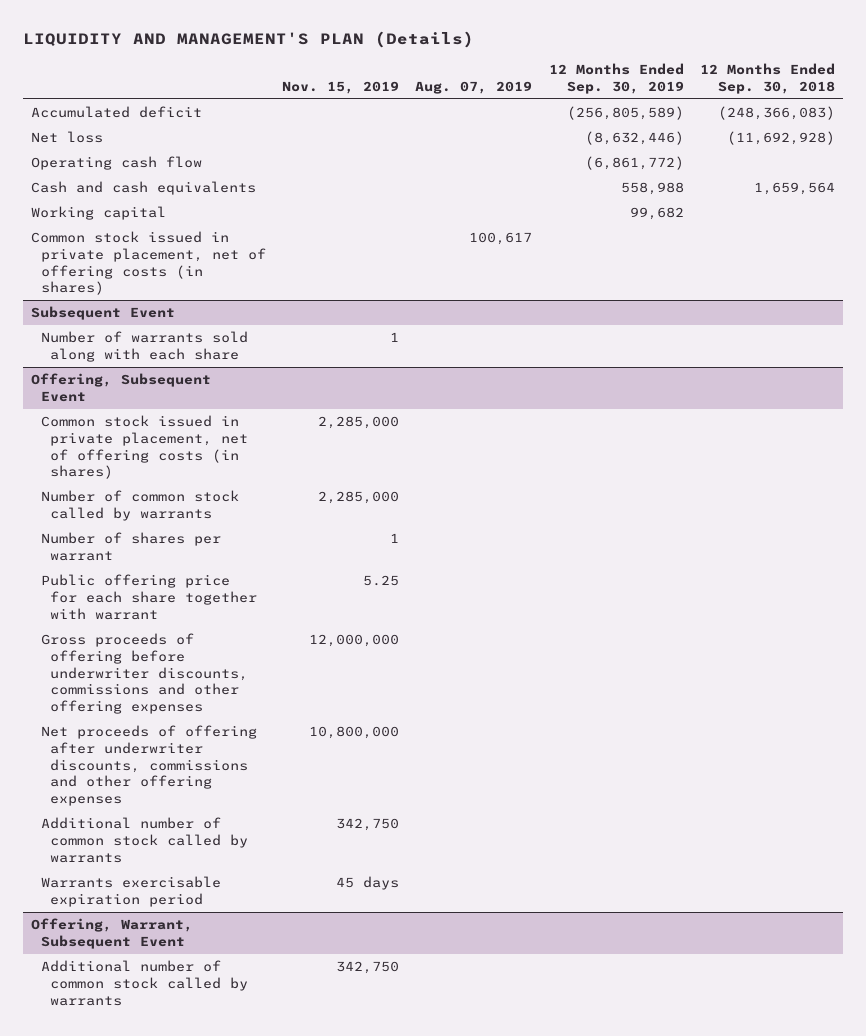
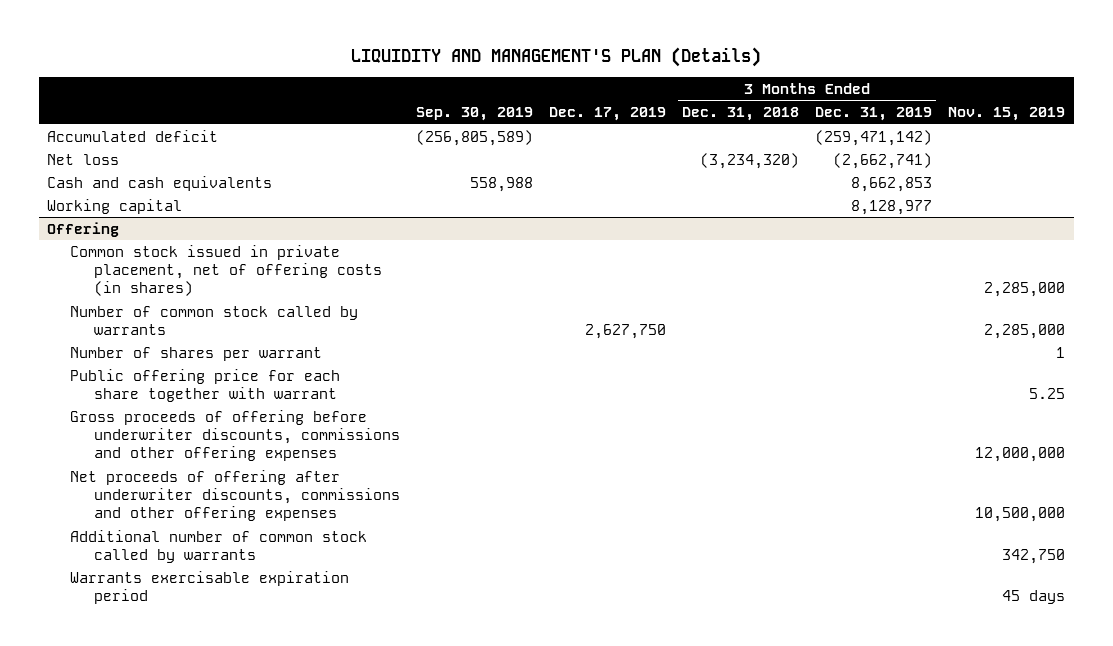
- | Nov. 15, 2019 | Aug. 07, 2019 | 12 Months Ended Sep. 30, 2019 | 12 Months Ended Sep. 30, 2018
+ | Sep. 30, 2019 | Dec. 17, 2019 | 3 Months Ended Dec. 31, 2018 | 3 Months Ended Dec. 31, 2019 | Nov. 15, 2019
- Operating cash flow | | | (6,861,772) |
- Common stock issued in private placement, net of offering costs (in shares) | | 100,617 | |
- Subsequent Event
- Number of warrants sold along with each share | 1 | | |
- Offering, Subsequent Event
+ Offering
- Net proceeds of offering after underwriter discounts, commissions and other offering expenses | 10,800,000 | | |
+ Net proceeds of offering after underwriter discounts, commissions and other offering expenses | | | | | 10,500,000
- Offering, Warrant, Subsequent Event
- Additional number of common stock called by warrants | 342,750 | | |

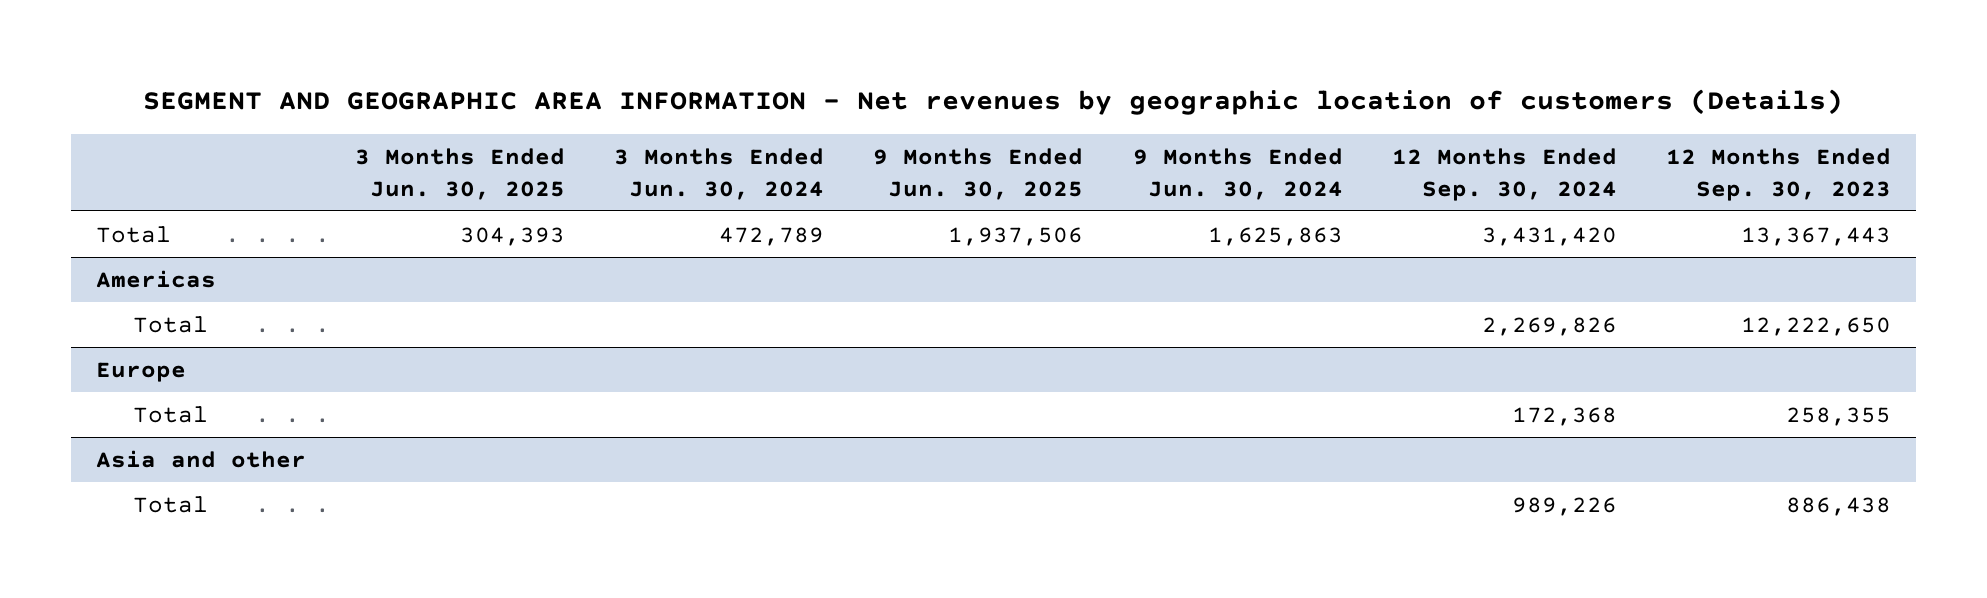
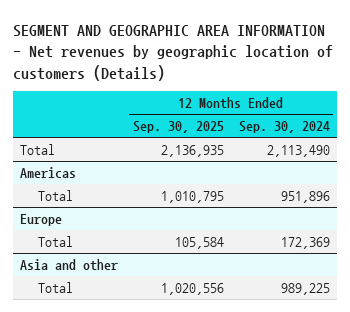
- | 3 Months Ended Jun. 30, 2025 | 3 Months Ended Jun. 30, 2024 | 9 Months Ended Jun. 30, 2025 | 9 Months Ended Jun. 30, 2024 | 12 Months Ended Sep. 30, 2024 | 12 Months Ended Sep. 30, 2023
+ | 12 Months Ended Sep. 30, 2025 | 12 Months Ended Sep. 30, 2024
- Total | 304,393 | 472,789 | 1,937,506 | 1,625,863 | 3,431,420 | 13,367,443
+ Total | 2,136,935 | 2,113,490
@ Americas
- Total | | | | | 2,269,826 | 12,222,650
+ Total | 1,010,795 | 951,896
@ Europe
- Total | | | | | 172,368 | 258,355
+ Total | 105,584 | 172,369
@ Asia and other
- Total | | | | | 989,226 | 886,438
+ Total | 1,020,556 | 989,225

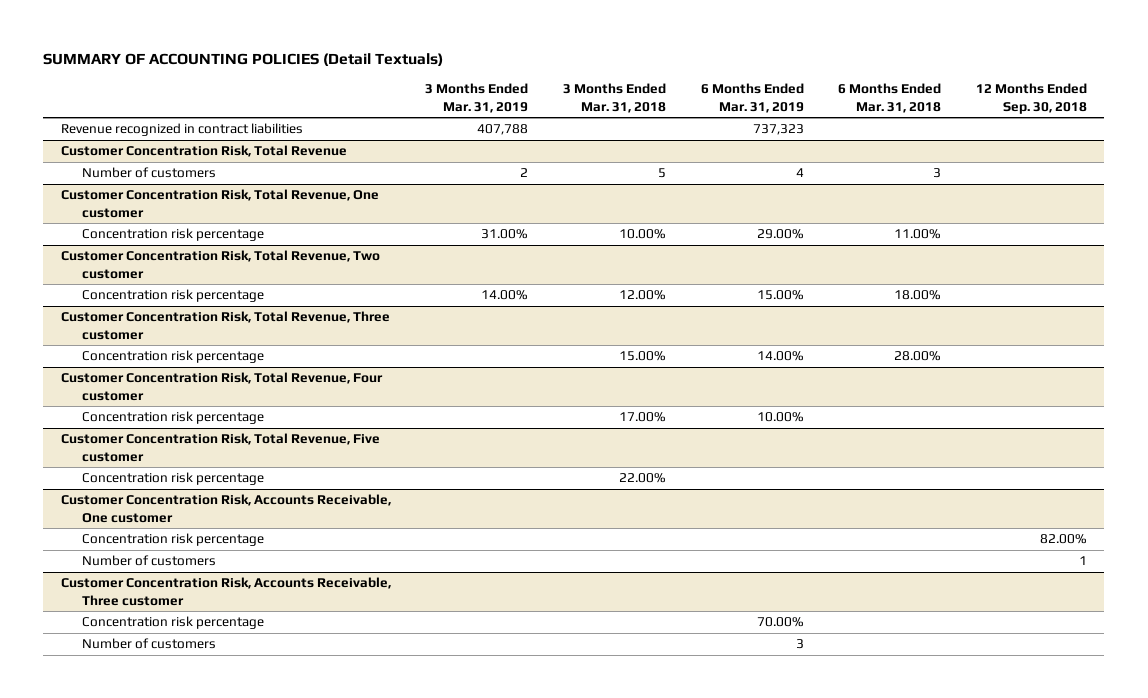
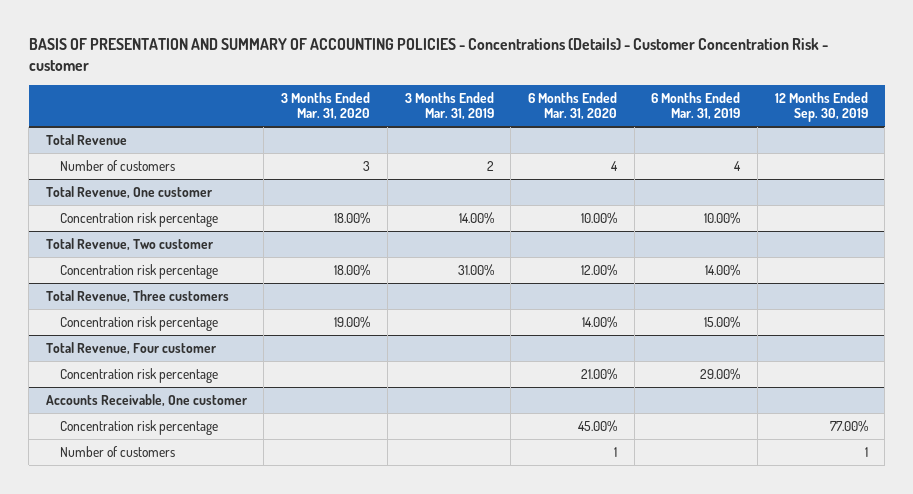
- SUMMARY OF ACCOUNTING POLICIES (Detail Textuals)
+ BASIS OF PRESENTATION AND SUMMARY OF ACCOUNTING POLICIES - Concentrations (Details) - Customer Concentration Risk - customer
- | 3 Months Ended Mar. 31, 2019 | 3 Months Ended Mar. 31, 2018 | 6 Months Ended Mar. 31, 2019 | 6 Months Ended Mar. 31, 2018 | 12 Months Ended Sep. 30, 2018
+ | 3 Months Ended Mar. 31, 2020 | 3 Months Ended Mar. 31, 2019 | 6 Months Ended Mar. 31, 2020 | 6 Months Ended Mar. 31, 2019 | 12 Months Ended Sep. 30, 2019
- Revenue recognized in contract liabilities | 407,788 | | 737,323 | |
- Customer Concentration Risk, Total Revenue
+ Total Revenue
- Customer Concentration Risk, Total Revenue, One customer
- Concentration risk percentage | 31.00% | 10.00% | 29.00% | 11.00% |
- Customer Concentration Risk, Total Revenue, Two customer
- Concentration risk percentage | 14.00% | 12.00% | 15.00% | 18.00% |
- Customer Concentration Risk, Total Revenue, Three customer
- Concentration risk percentage | | 15.00% | 14.00% | 28.00% |
- Customer Concentration Risk, Total Revenue, Four customer
- Concentration risk percentage | | 17.00% | 10.00% | |
- Customer Concentration Risk, Total Revenue, Five customer
- Concentration risk percentage | | 22.00% | | |
- Customer Concentration Risk, Accounts Receivable, One customer
+ Total Revenue, One customer
+ Concentration risk percentage | 18.00% | 14.00% | 10.00% | 10.00% |
+ Total Revenue, Two customer
+ Concentration risk percentage | 18.00% | 31.00% | 12.00% | 14.00% |
+ Total Revenue, Three customers
+ Concentration risk percentage | 19.00% | | 14.00% | 15.00% |
+ Total Revenue, Four customer
+ Concentration risk percentage | | | 21.00% | 29.00% |
+ Accounts Receivable, One customer
- Customer Concentration Risk, Accounts Receivable, Three customer
- Concentration risk percentage | | | 70.00% | |
- Number of customers | | | 3 | |

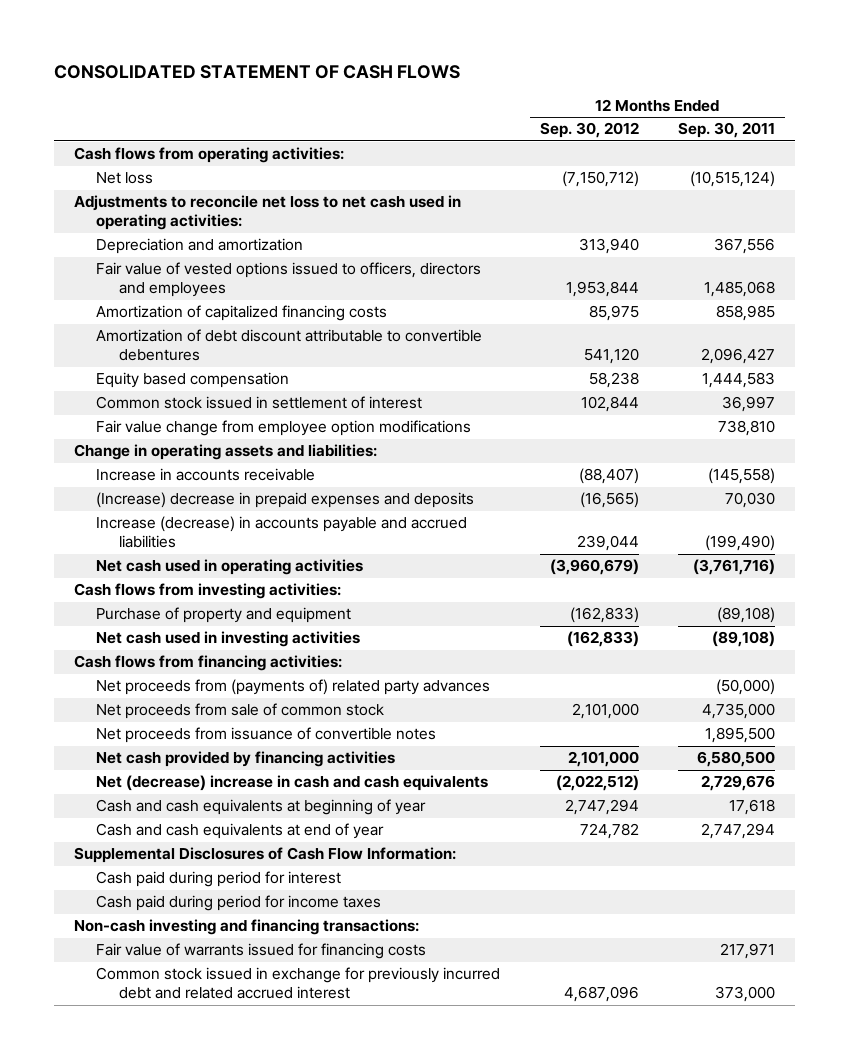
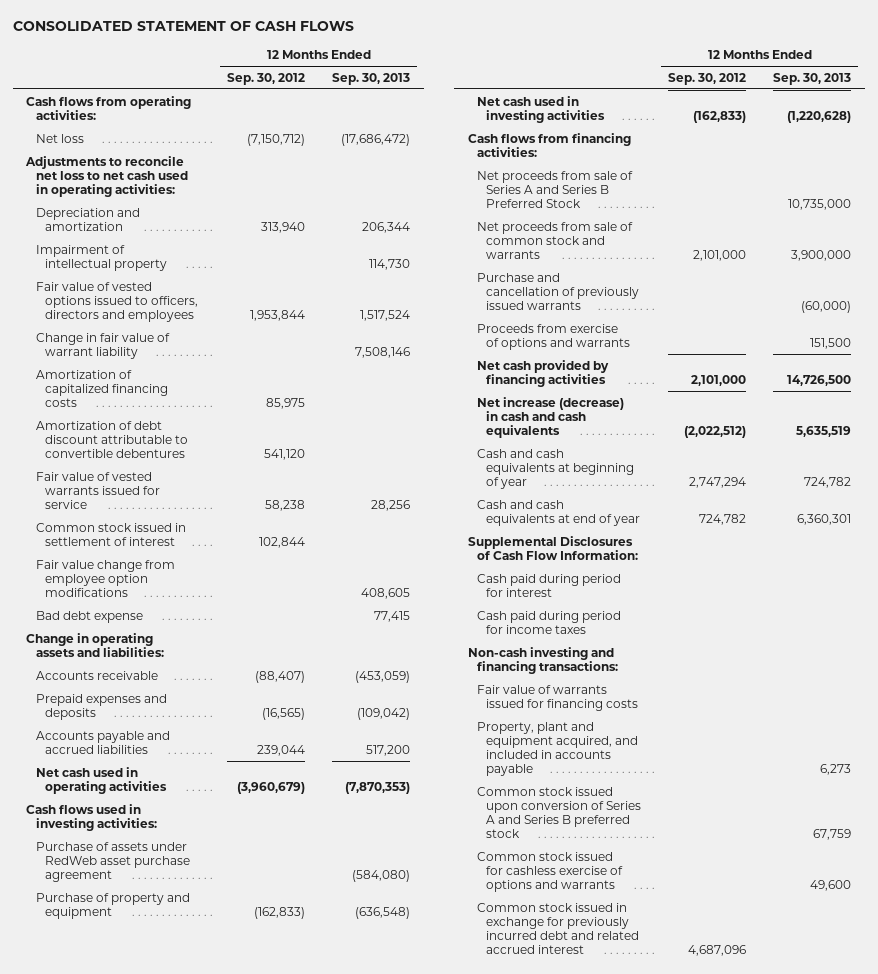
- | 12 Months Ended Sep. 30, 2012 | 12 Months Ended Sep. 30, 2011
+ | 12 Months Ended Sep. 30, 2012 | 12 Months Ended Sep. 30, 2013
+ Impairment of intellectual property | | 114,730
+ Change in fair value of warrant liability | | 7,508,146
- Equity based compensation | 58,238 | 1,444,583
+ Fair value of vested warrants issued for service | 58,238 | 28,256
+ Bad debt expense | | 77,415
- Increase in accounts receivable | (88,407) | (145,558)
- (Increase) decrease in prepaid expenses and deposits | (16,565) | 70,030
- Increase (decrease) in accounts payable and accrued liabilities | 239,044 | (199,490)
+ Accounts receivable | (88,407) | (453,059)
+ Prepaid expenses and deposits | (16,565) | (109,042)
+ Accounts payable and accrued liabilities | 239,044 | 517,200
- Cash flows from investing activities:
+ Cash flows used in investing activities:
+ Purchase of assets under RedWeb asset purchase agreement | | (584,080)
- Net proceeds from (payments of) related party advances | | (50,000)
- Net proceeds from sale of common stock | 2,101,000 | 4,735,000
- Net proceeds from issuance of convertible notes | | 1,895,500
+ Net proceeds from sale of Series A and Series B Preferred Stock | | 10,735,000
+ Net proceeds from sale of common stock and warrants | 2,101,000 | 3,900,000
+ Purchase and cancellation of previously issued warrants | | (60,000)
+ Proceeds from exercise of options and warrants | | 151,500
- Net (decrease) increase in cash and cash equivalents | (2,022,512) | 2,729,676
+ Net increase (decrease) in cash and cash equivalents | (2,022,512) | 5,635,519
+ Property, plant and equipment acquired, and included in accounts payable | | 6,273
+ Common stock issued upon conversion of Series A and Series B preferred stock | | 67,759
+ Common stock issued for cashless exercise of options and warrants | | 49,600

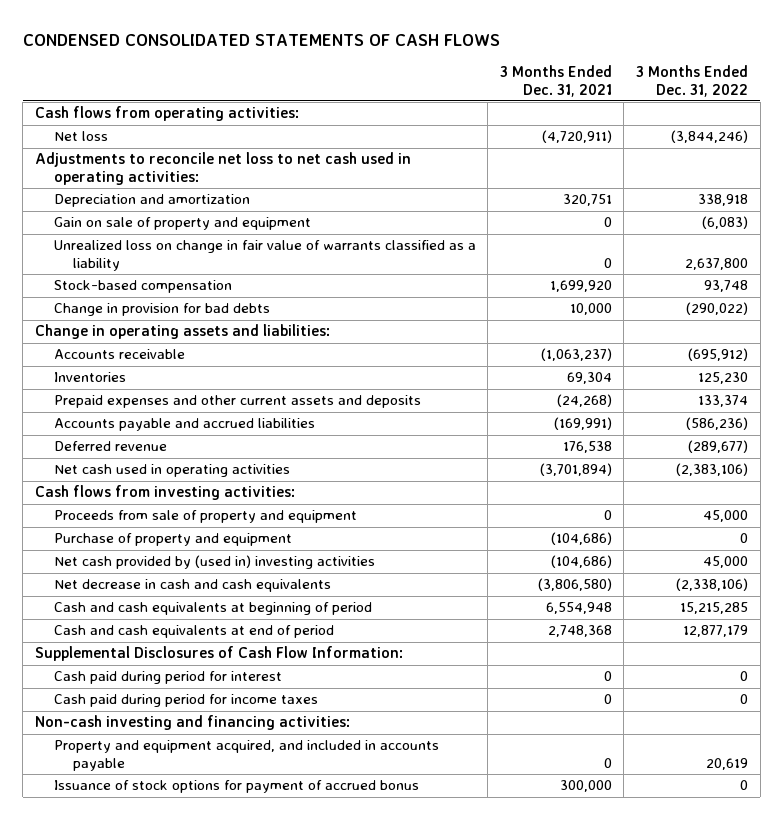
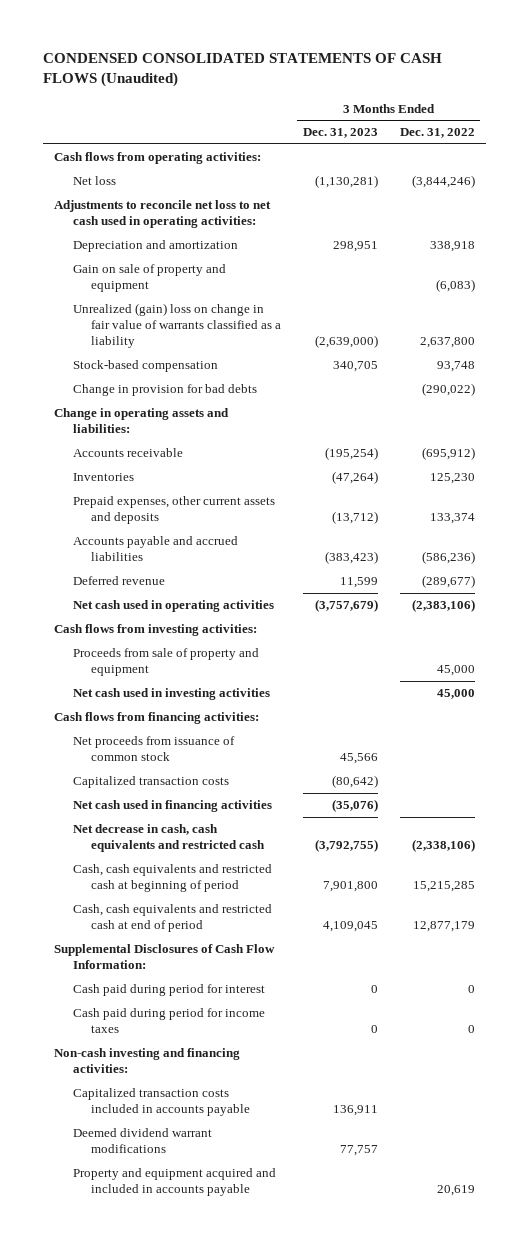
- CONDENSED CONSOLIDATED STATEMENTS OF CASH FLOWS
+ CONDENSED CONSOLIDATED STATEMENTS OF CASH FLOWS (Unaudited)
- | 3 Months Ended Dec. 31, 2021 | 3 Months Ended Dec. 31, 2022
+ | 3 Months Ended Dec. 31, 2023 | 3 Months Ended Dec. 31, 2022
- Unrealized loss on change in fair value of warrants classified as a liability | 0 | 2,637,800
+ Unrealized (gain) loss on change in fair value of warrants classified as a liability | (2,639,000) | 2,637,800
- Prepaid expenses and other current assets and deposits | (24,268) | 133,374
+ Prepaid expenses, other current assets and deposits | (13,712) | 133,374
- Purchase of property and equipment | (104,686) | 0
- Net cash provided by (used in) investing activities | (104,686) | 45,000
- Net decrease in cash and cash equivalents | (3,806,580) | (2,338,106)
- Cash and cash equivalents at beginning of period | 6,554,948 | 15,215,285
- Cash and cash equivalents at end of period | 2,748,368 | 12,877,179
+ Net cash used in investing activities | | 45,000
+ Cash flows from financing activities:
+ Net proceeds from issuance of common stock | 45,566 |
+ Capitalized transaction costs | (80,642) |
+ Net cash used in financing activities | (35,076) |
+ Net decrease in cash, cash equivalents and restricted cash | (3,792,755) | (2,338,106)
+ Cash, cash equivalents and restricted cash at beginning of period | 7,901,800 | 15,215,285
+ Cash, cash equivalents and restricted cash at end of period | 4,109,045 | 12,877,179
- Property and equipment acquired, and included in accounts payable | 0 | 20,619
- Issuance of stock options for payment of accrued bonus | 300,000 | 0
+ Capitalized transaction costs included in accounts payable | 136,911 |
+ Deemed dividend warrant modifications | 77,757 |
+ Property and equipment acquired and included in accounts payable | | 20,619

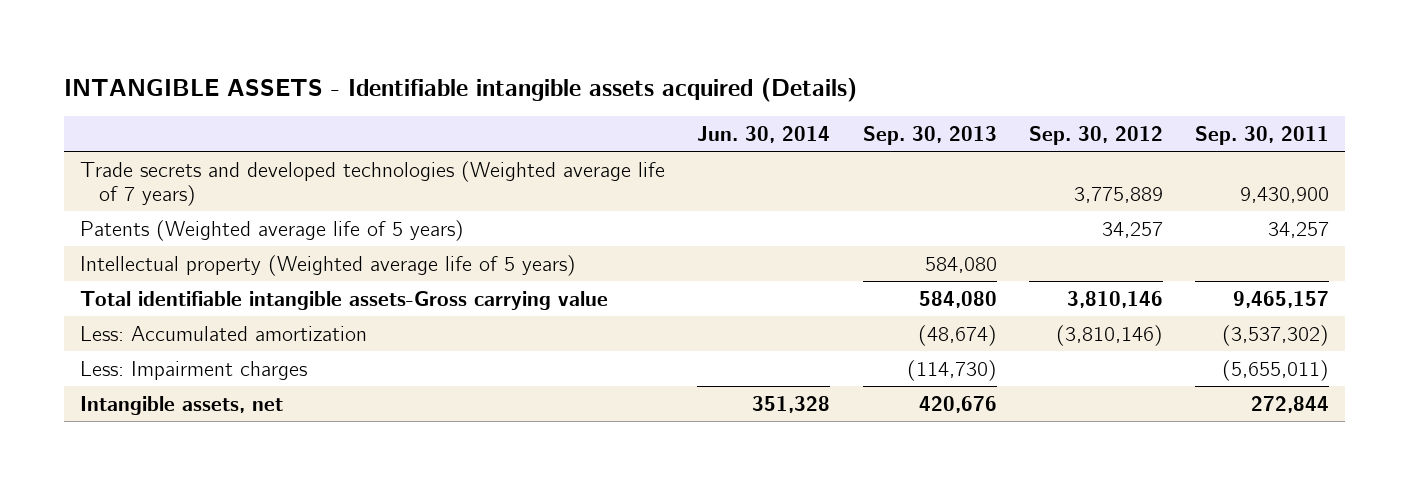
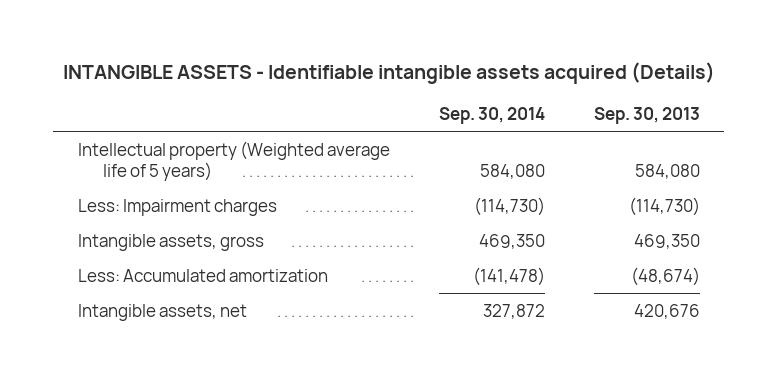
- | Jun. 30, 2014 | Sep. 30, 2013 | Sep. 30, 2012 | Sep. 30, 2011
+ | Sep. 30, 2014 | Sep. 30, 2013
- Trade secrets and developed technologies (Weighted average life of 7 years) | | | 3,775,889 | 9,430,900
- Patents (Weighted average life of 5 years) | | | 34,257 | 34,257
- Total identifiable intangible assets-Gross carrying value | | 584,080 | 3,810,146 | 9,465,157
+ Intangible assets, gross | 469,350 | 469,350
moved down: Less: Accumulated amortization | (141,478) | (48,674)

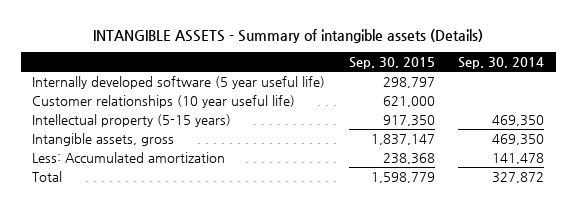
- INTANGIBLE ASSETS - Identifiable intangible assets acquired (Details)
+ INTANGIBLE ASSETS - Summary of intangible assets (Details)
- | Sep. 30, 2014 | Sep. 30, 2013
+ | Sep. 30, 2015 | Sep. 30, 2014
- Intellectual property (Weighted average life of 5 years) | 584,080 | 584,080
- Less: Impairment charges | (114,730) | (114,730)
+ Internally developed software (5 year useful life) | 298,797 |
+ Customer relationships (10 year useful life) | 621,000 |
+ Intellectual property (5-15 years) | 917,350 | 469,350
- Less: Accumulated amortization | (141,478) | (48,674)
- Intangible assets, net | 327,872 | 420,676
+ Less: Accumulated amortization | 238,368 | 141,478
+ Total | 1,598,779 | 327,872

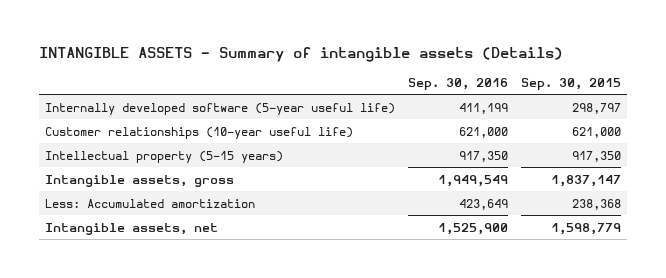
- | Sep. 30, 2015 | Sep. 30, 2014
+ | Sep. 30, 2016 | Sep. 30, 2015
- Internally developed software (5 year useful life) | 298,797 |
- Customer relationships (10 year useful life) | 621,000 |
+ Internally developed software (5-year useful life) | 411,199 | 298,797
+ Customer relationships (10-year useful life) | 621,000 | 621,000
- Total | 1,598,779 | 327,872
+ Intangible assets, net | 1,525,900 | 1,598,779

